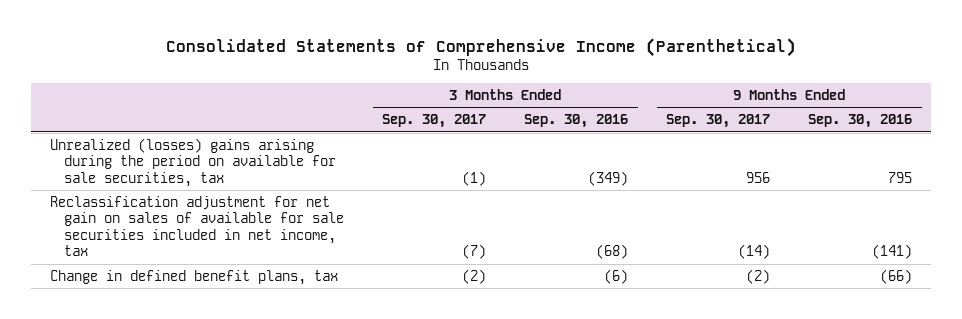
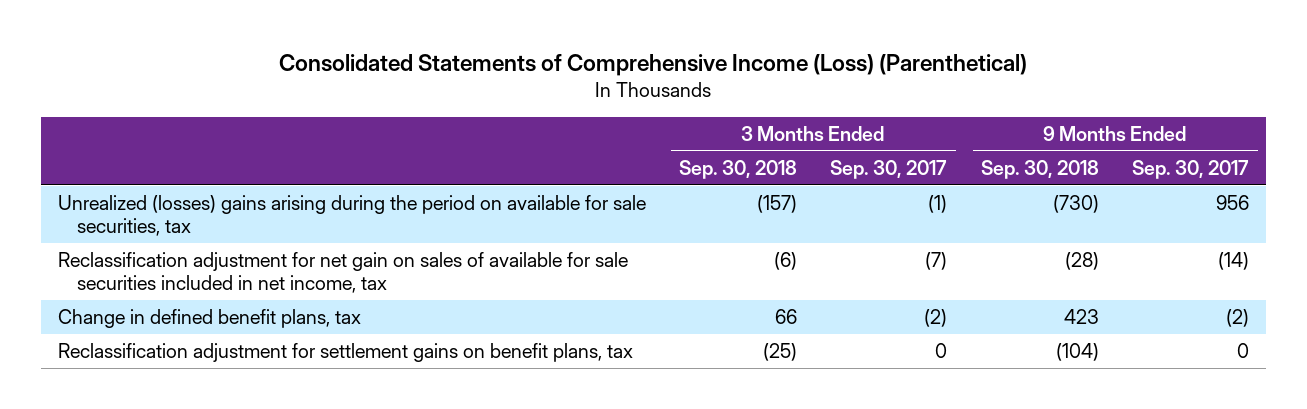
- Consolidated Statements of Comprehensive Income (Parenthetical)
+ Consolidated Statements of Comprehensive Income (Loss) (Parenthetical)
- | 3 Months Ended Sep. 30, 2017 | 3 Months Ended Sep. 30, 2016 | 9 Months Ended Sep. 30, 2017 | 9 Months Ended Sep. 30, 2016
+ | 3 Months Ended Sep. 30, 2018 | 3 Months Ended Sep. 30, 2017 | 9 Months Ended Sep. 30, 2018 | 9 Months Ended Sep. 30, 2017
+ Reclassification adjustment for settlement gains on benefit plans, tax | (25) | 0 | (104) | 0

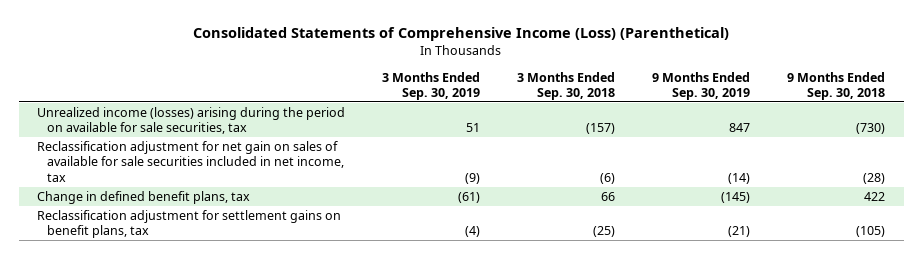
- | 3 Months Ended Sep. 30, 2018 | 3 Months Ended Sep. 30, 2017 | 9 Months Ended Sep. 30, 2018 | 9 Months Ended Sep. 30, 2017
+ | 3 Months Ended Sep. 30, 2019 | 3 Months Ended Sep. 30, 2018 | 9 Months Ended Sep. 30, 2019 | 9 Months Ended Sep. 30, 2018
- Unrealized (losses) gains arising during the period on available for sale securities, tax | (157) | (1) | (730) | 956
+ Unrealized income (losses) arising during the period on available for sale securities, tax | 51 | (157) | 847 | (730)
- Change in defined benefit plans, tax | 66 | (2) | 423 | (2)
- Reclassification adjustment for settlement gains on benefit plans, tax | (25) | 0 | (104) | 0
+ Change in defined benefit plans, tax | (61) | 66 | (145) | 422
+ Reclassification adjustment for settlement gains on benefit plans, tax | (4) | (25) | (21) | (105)

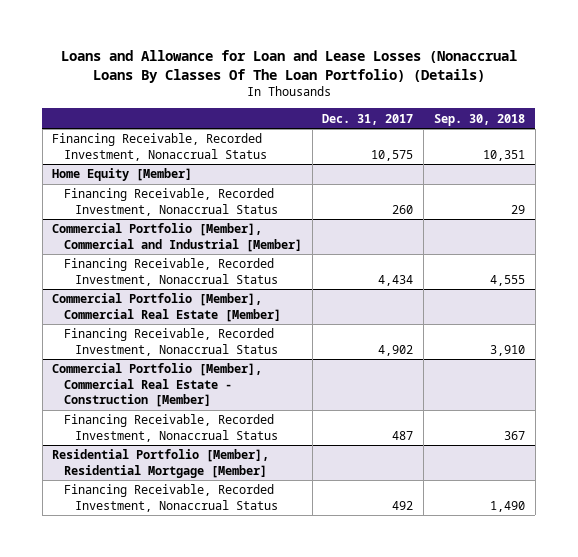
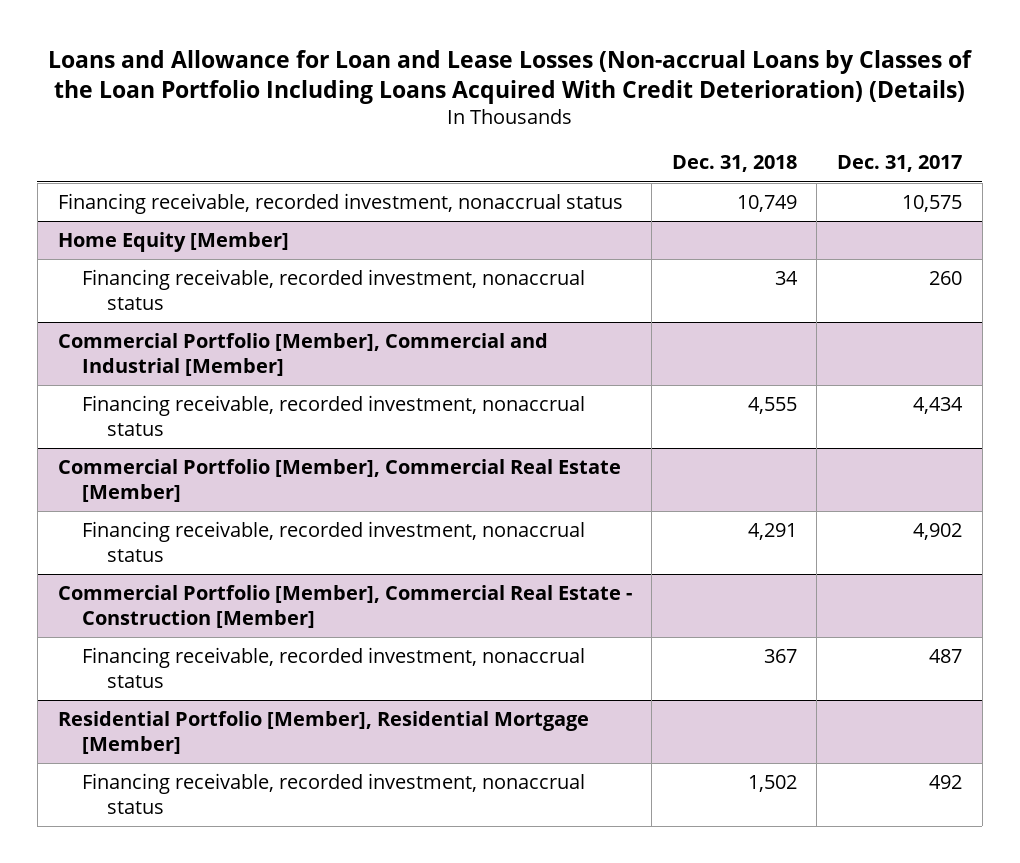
- Loans and Allowance for Loan and Lease Losses (Nonaccrual Loans By Classes Of The Loan Portfolio) (Details)
+ Loans and Allowance for Loan and Lease Losses (Non-accrual Loans by Classes of the Loan Portfolio Including Loans Acquired With Credit Deterioration) (Details)
- | Dec. 31, 2017 | Sep. 30, 2018
+ | Dec. 31, 2018 | Dec. 31, 2017
- Financing Receivable, Recorded Investment, Nonaccrual Status | 10,575 | 10,351
+ Financing receivable, recorded investment, nonaccrual status | 10,749 | 10,575
@ Home Equity [Member]
- Financing Receivable, Recorded Investment, Nonaccrual Status | 260 | 29
+ Financing receivable, recorded investment, nonaccrual status | 34 | 260
@ Commercial Portfolio [Member], Commercial and Industrial [Member]
- Financing Receivable, Recorded Investment, Nonaccrual Status | 4,434 | 4,555
+ Financing receivable, recorded investment, nonaccrual status | 4,555 | 4,434
@ Commercial Portfolio [Member], Commercial Real Estate [Member]
- Financing Receivable, Recorded Investment, Nonaccrual Status | 4,902 | 3,910
+ Financing receivable, recorded investment, nonaccrual status | 4,291 | 4,902
@ Commercial Portfolio [Member], Commercial Real Estate - Construction [Member]
- Financing Receivable, Recorded Investment, Nonaccrual Status | 487 | 367
+ Financing receivable, recorded investment, nonaccrual status | 367 | 487
@ Residential Portfolio [Member], Residential Mortgage [Member]
- Financing Receivable, Recorded Investment, Nonaccrual Status | 492 | 1,490
+ Financing receivable, recorded investment, nonaccrual status | 1,502 | 492

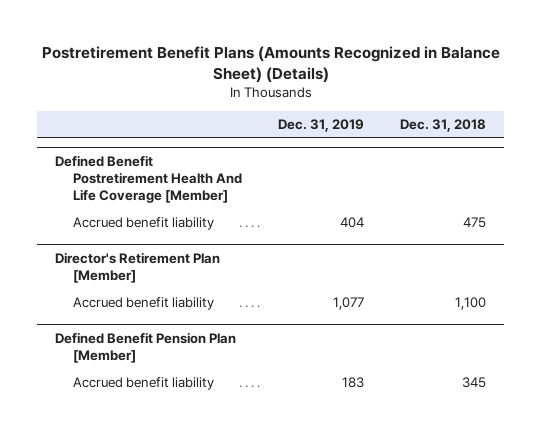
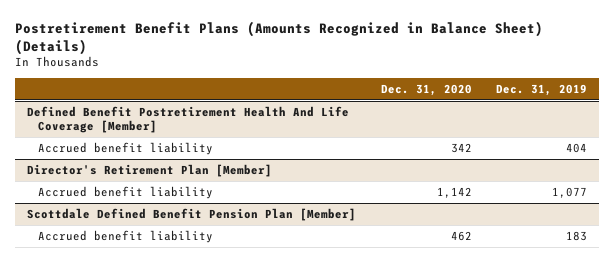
- | Dec. 31, 2019 | Dec. 31, 2018
+ | Dec. 31, 2020 | Dec. 31, 2019
- Defined Benefit Pension Plan [Member]
+ Scottdale Defined Benefit Pension Plan [Member]

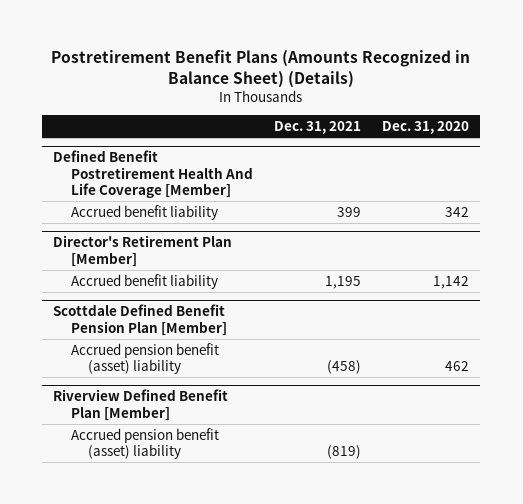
- | Dec. 31, 2020 | Dec. 31, 2019
+ | Dec. 31, 2021 | Dec. 31, 2020
@ Scottdale Defined Benefit Pension Plan [Member]
- Accrued benefit liability | 462 | 183
+ Accrued pension benefit (asset) liability | (458) | 462
+ Riverview Defined Benefit Plan [Member]
+ Accrued pension benefit (asset) liability | (819) |

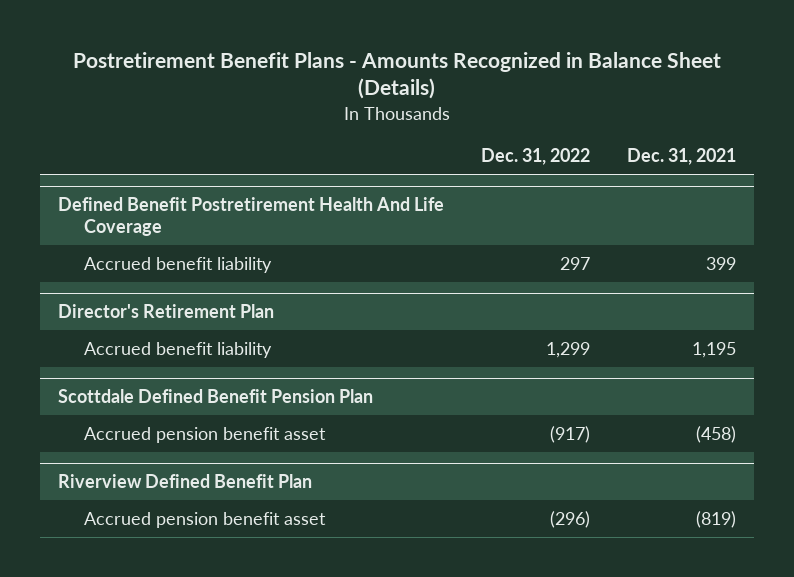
- Postretirement Benefit Plans (Amounts Recognized in Balance Sheet) (Details)
+ Postretirement Benefit Plans - Amounts Recognized in Balance Sheet (Details)
- | Dec. 31, 2021 | Dec. 31, 2020
+ | Dec. 31, 2022 | Dec. 31, 2021
- Defined Benefit Postretirement Health And Life Coverage [Member]
+ Defined Benefit Postretirement Health And Life Coverage
- Director's Retirement Plan [Member]
+ Director's Retirement Plan
- Scottdale Defined Benefit Pension Plan [Member]
- Accrued pension benefit (asset) liability | (458) | 462
- Riverview Defined Benefit Plan [Member]
- Accrued pension benefit (asset) liability | (819) |
+ Scottdale Defined Benefit Pension Plan
+ Accrued pension benefit asset | (917) | (458)
+ Riverview Defined Benefit Plan
+ Accrued pension benefit asset | (296) | (819)

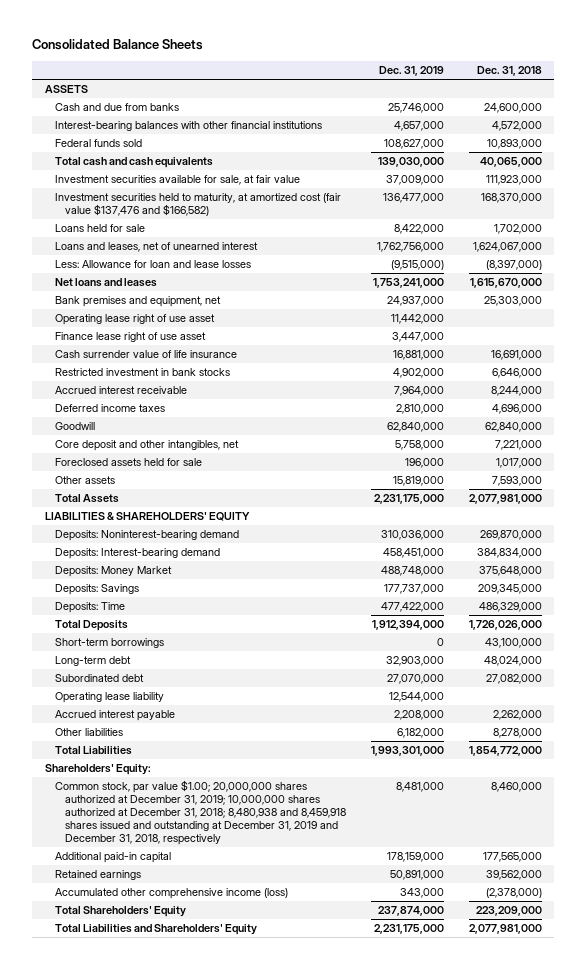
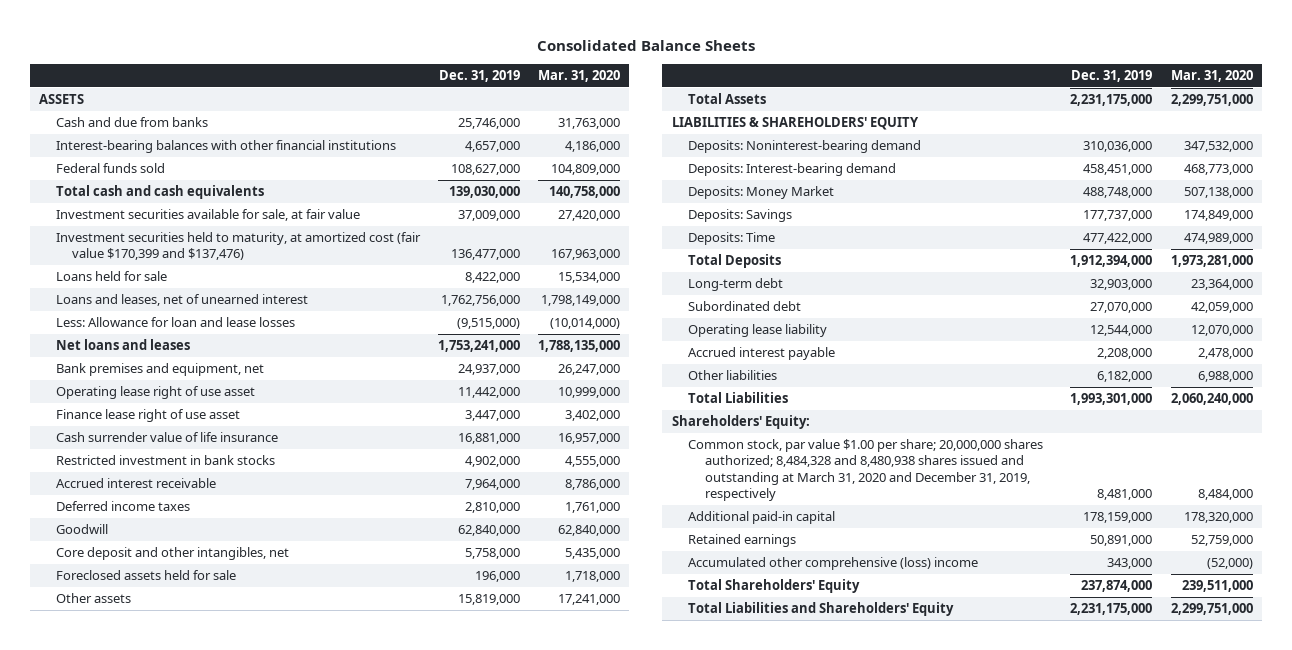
- | Dec. 31, 2019 | Dec. 31, 2018
+ | Dec. 31, 2019 | Mar. 31, 2020
- Investment securities held to maturity, at amortized cost (fair value $137,476 and $166,582) | 136,477,000 | 168,370,000
+ Investment securities held to maturity, at amortized cost (fair value $170,399 and $137,476) | 136,477,000 | 167,963,000
- Short-term borrowings | 0 | 43,100,000
- Common stock, par value $1.00; 20,000,000 shares authorized at December 31, 2019; 10,000,000 shares authorized at December 31, 2018; 8,480,938 and 8,459,918 shares issued and outstanding at December 31, 2019 and December 31, 2018, respectively | 8,481,000 | 8,460,000
+ Common stock, par value $1.00 per share; 20,000,000 shares authorized; 8,484,328 and 8,480,938 shares issued and outstanding at March 31, 2020 and December 31, 2019, respectively | 8,481,000 | 8,484,000
- Accumulated other comprehensive income (loss) | 343,000 | (2,378,000)
+ Accumulated other comprehensive (loss) income | 343,000 | (52,000)

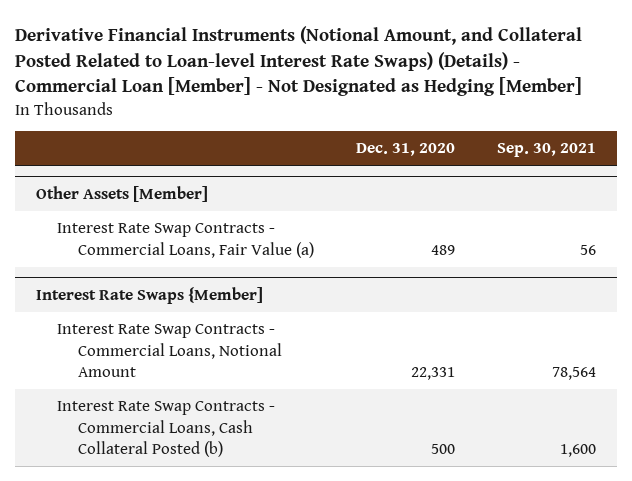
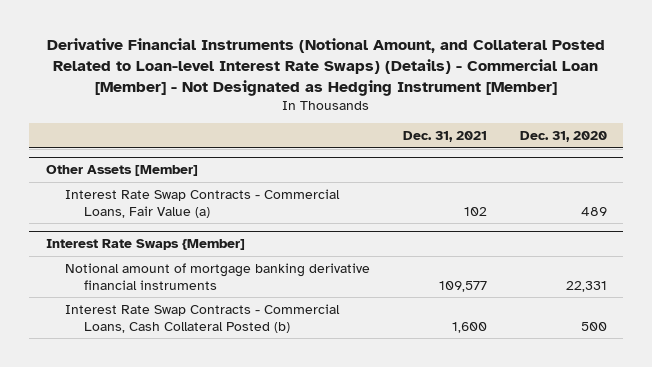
- Derivative Financial Instruments (Notional Amount, and Collateral Posted Related to Loan-level Interest Rate Swaps) (Details) - Commercial Loan [Member] - Not Designated as Hedging [Member]
+ Derivative Financial Instruments (Notional Amount, and Collateral Posted Related to Loan-level Interest Rate Swaps) (Details) - Commercial Loan [Member] - Not Designated as Hedging Instrument [Member]
- | Dec. 31, 2020 | Sep. 30, 2021
+ | Dec. 31, 2021 | Dec. 31, 2020
@ Interest Rate Swaps {Member]
- Interest Rate Swap Contracts - Commercial Loans, Notional Amount | 22,331 | 78,564
+ Notional amount of mortgage banking derivative financial instruments | 109,577 | 22,331

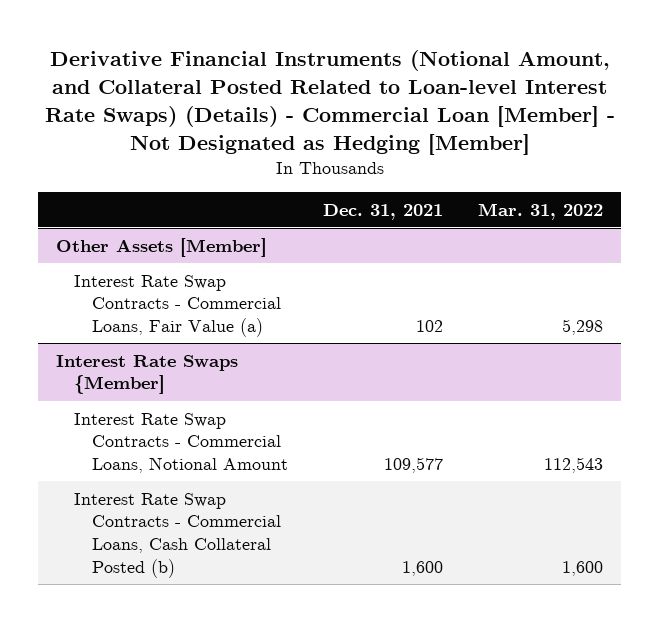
- Derivative Financial Instruments (Notional Amount, and Collateral Posted Related to Loan-level Interest Rate Swaps) (Details) - Commercial Loan [Member] - Not Designated as Hedging Instrument [Member]
+ Derivative Financial Instruments (Notional Amount, and Collateral Posted Related to Loan-level Interest Rate Swaps) (Details) - Commercial Loan [Member] - Not Designated as Hedging [Member]
- | Dec. 31, 2021 | Dec. 31, 2020
+ | Dec. 31, 2021 | Mar. 31, 2022
@ Interest Rate Swaps {Member]
- Notional amount of mortgage banking derivative financial instruments | 109,577 | 22,331
+ Interest Rate Swap Contracts - Commercial Loans, Notional Amount | 109,577 | 112,543

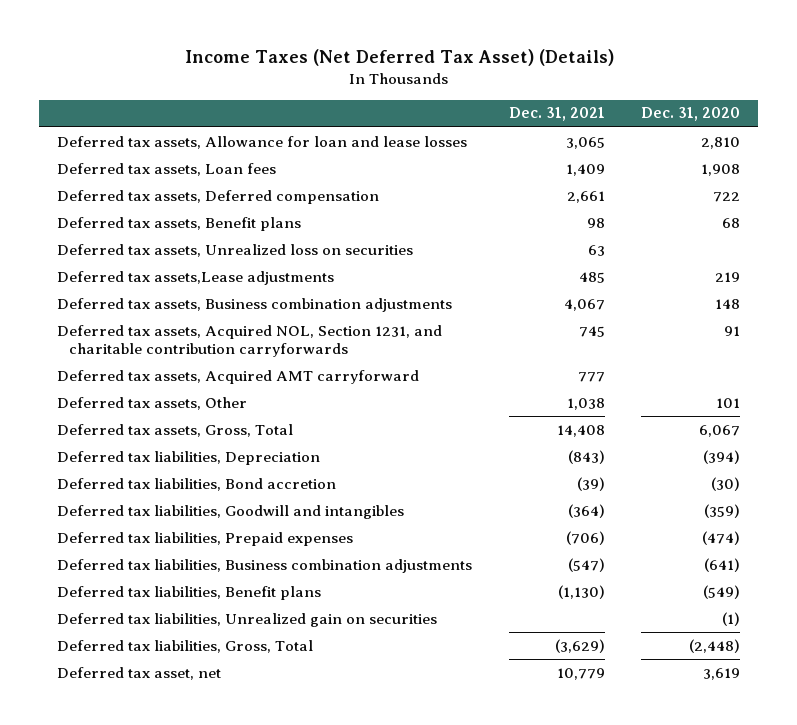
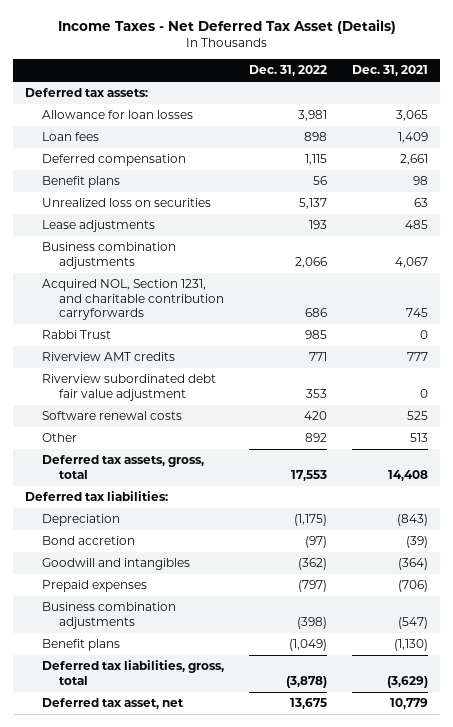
- Income Taxes (Net Deferred Tax Asset) (Details)
+ Income Taxes - Net Deferred Tax Asset (Details)
- | Dec. 31, 2021 | Dec. 31, 2020
+ | Dec. 31, 2022 | Dec. 31, 2021
- Deferred tax assets, Allowance for loan and lease losses | 3,065 | 2,810
- Deferred tax assets, Loan fees | 1,409 | 1,908
- Deferred tax assets, Deferred compensation | 2,661 | 722
- Deferred tax assets, Benefit plans | 98 | 68
- Deferred tax assets, Unrealized loss on securities | 63 |
- Deferred tax assets,Lease adjustments | 485 | 219
- Deferred tax assets, Business combination adjustments | 4,067 | 148
- Deferred tax assets, Acquired NOL, Section 1231, and charitable contribution carryforwards | 745 | 91
- Deferred tax assets, Acquired AMT carryforward | 777 |
- Deferred tax assets, Other | 1,038 | 101
- Deferred tax assets, Gross, Total | 14,408 | 6,067
- Deferred tax liabilities, Depreciation | (843) | (394)
- Deferred tax liabilities, Bond accretion | (39) | (30)
- Deferred tax liabilities, Goodwill and intangibles | (364) | (359)
- Deferred tax liabilities, Prepaid expenses | (706) | (474)
- Deferred tax liabilities, Business combination adjustments | (547) | (641)
- Deferred tax liabilities, Benefit plans | (1,130) | (549)
- Deferred tax liabilities, Unrealized gain on securities | | (1)
- Deferred tax liabilities, Gross, Total | (3,629) | (2,448)
+ Deferred tax assets:
+ Allowance for loan losses | 3,981 | 3,065
+ Loan fees | 898 | 1,409
+ Deferred compensation | 1,115 | 2,661
+ Benefit plans | 56 | 98
+ Unrealized loss on securities | 5,137 | 63
+ Lease adjustments | 193 | 485
+ Business combination adjustments | 2,066 | 4,067
+ Acquired NOL, Section 1231, and charitable contribution carryforwards | 686 | 745
+ Rabbi Trust | 985 | 0
+ Riverview AMT credits | 771 | 777
+ Riverview subordinated debt fair value adjustment | 353 | 0
+ Software renewal costs | 420 | 525
+ Other | 892 | 513
+ Deferred tax assets, gross, total | 17,553 | 14,408
+ Deferred tax liabilities:
+ Depreciation | (1,175) | (843)
+ Bond accretion | (97) | (39)
+ Goodwill and intangibles | (362) | (364)
+ Prepaid expenses | (797) | (706)
+ Business combination adjustments | (398) | (547)
+ Benefit plans | (1,049) | (1,130)
+ Deferred tax liabilities, gross, total | (3,878) | (3,629)

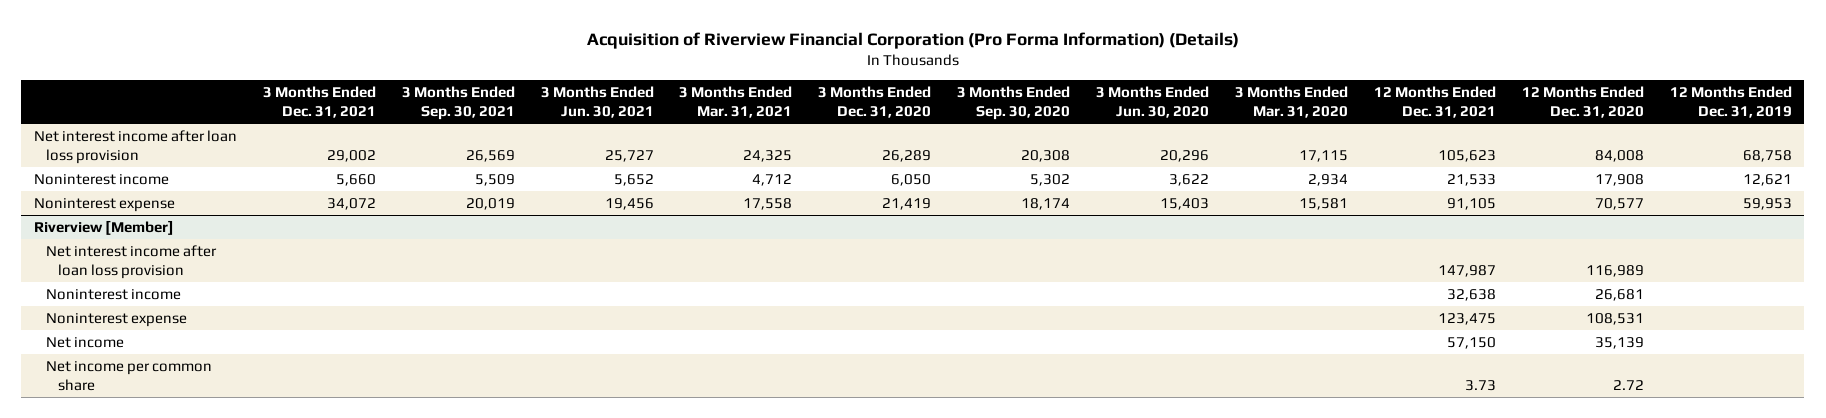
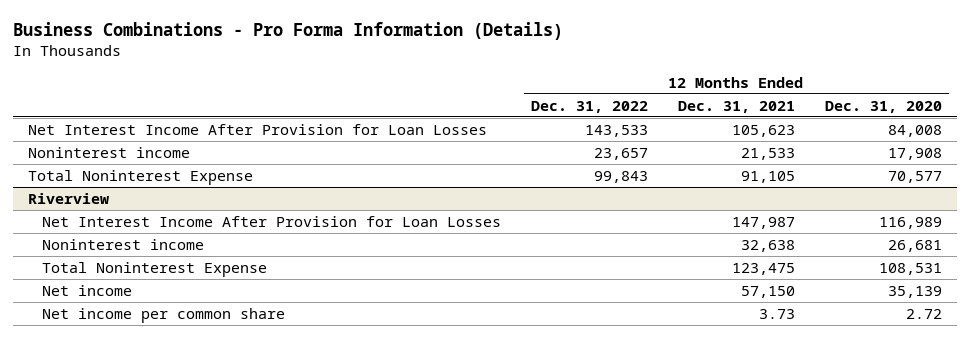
- Acquisition of Riverview Financial Corporation (Pro Forma Information) (Details)
+ Business Combinations - Pro Forma Information (Details)
- | 3 Months Ended Dec. 31, 2021 | 3 Months Ended Sep. 30, 2021 | 3 Months Ended Jun. 30, 2021 | 3 Months Ended Mar. 31, 2021 | 3 Months Ended Dec. 31, 2020 | 3 Months Ended Sep. 30, 2020 | 3 Months Ended Jun. 30, 2020 | 3 Months Ended Mar. 31, 2020 | 12 Months Ended Dec. 31, 2021 | 12 Months Ended Dec. 31, 2020 | 12 Months Ended Dec. 31, 2019
+ | 12 Months Ended Dec. 31, 2022 | 12 Months Ended Dec. 31, 2021 | 12 Months Ended Dec. 31, 2020
- Net interest income after loan loss provision | 29,002 | 26,569 | 25,727 | 24,325 | 26,289 | 20,308 | 20,296 | 17,115 | 105,623 | 84,008 | 68,758
+ Net Interest Income After Provision for Loan Losses | 143,533 | 105,623 | 84,008
- Noninterest expense | 34,072 | 20,019 | 19,456 | 17,558 | 21,419 | 18,174 | 15,403 | 15,581 | 91,105 | 70,577 | 59,953
- Riverview [Member]
- Net interest income after loan loss provision | | | | | | | | | 147,987 | 116,989 |
+ Total Noninterest Expense | 99,843 | 91,105 | 70,577
+ Riverview
+ Net Interest Income After Provision for Loan Losses | | 147,987 | 116,989
- Noninterest expense | | | | | | | | | 123,475 | 108,531 |
+ Total Noninterest Expense | | 123,475 | 108,531

